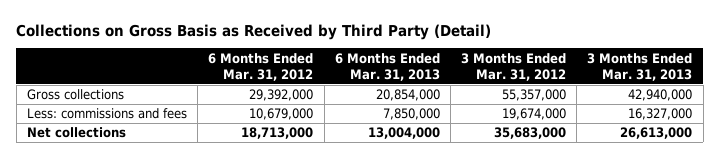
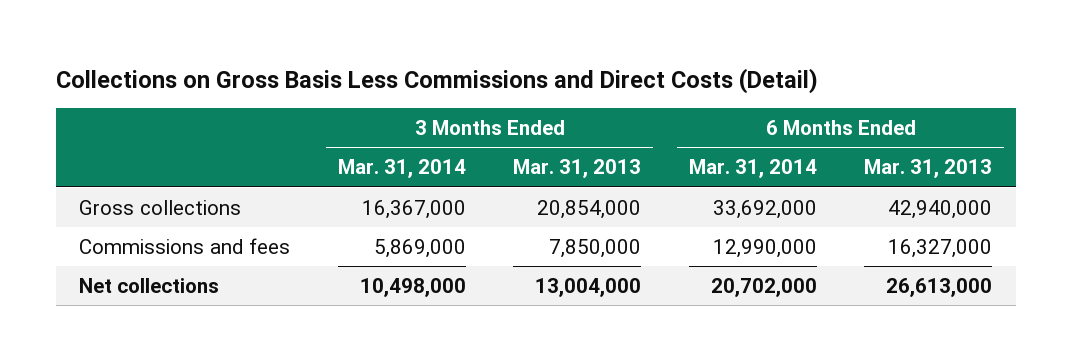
- Collections on Gross Basis as Received by Third Party (Detail)
+ Collections on Gross Basis Less Commissions and Direct Costs (Detail)
- | 6 Months Ended Mar. 31, 2012 | 6 Months Ended Mar. 31, 2013 | 3 Months Ended Mar. 31, 2012 | 3 Months Ended Mar. 31, 2013
+ | 3 Months Ended Mar. 31, 2014 | 3 Months Ended Mar. 31, 2013 | 6 Months Ended Mar. 31, 2014 | 6 Months Ended Mar. 31, 2013
- Gross collections | 29,392,000 | 20,854,000 | 55,357,000 | 42,940,000
- Less: commissions and fees | 10,679,000 | 7,850,000 | 19,674,000 | 16,327,000
- Net collections | 18,713,000 | 13,004,000 | 35,683,000 | 26,613,000
+ Gross collections | 16,367,000 | 20,854,000 | 33,692,000 | 42,940,000
+ Commissions and fees | 5,869,000 | 7,850,000 | 12,990,000 | 16,327,000
+ Net collections | 10,498,000 | 13,004,000 | 20,702,000 | 26,613,000

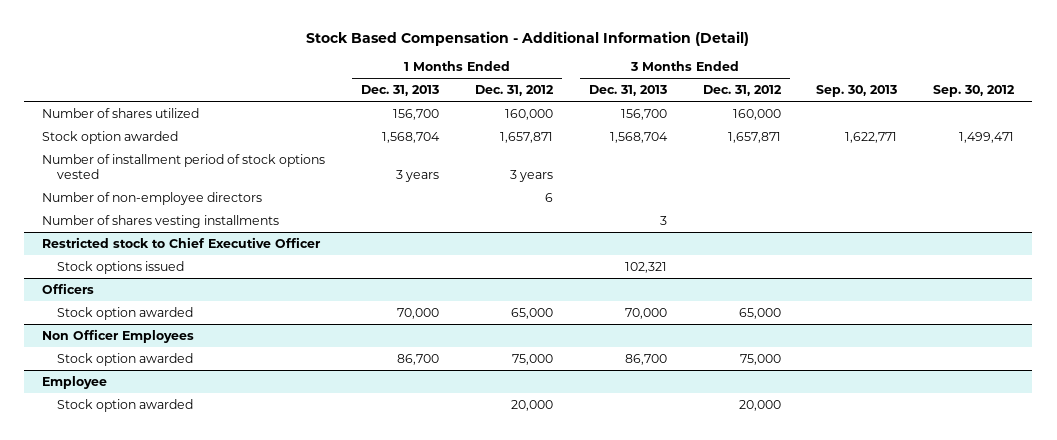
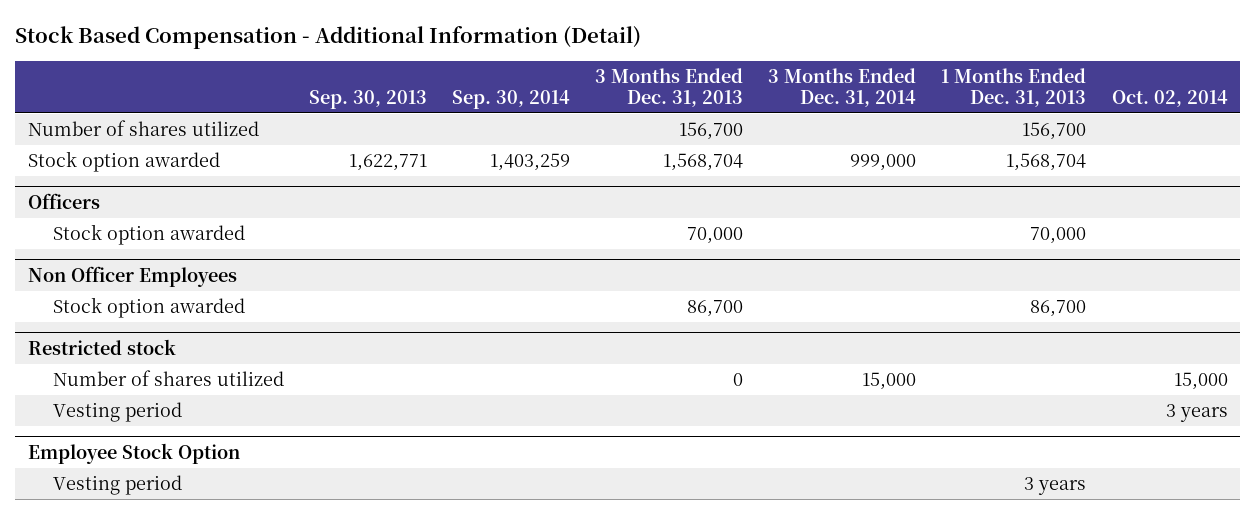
- | 1 Months Ended Dec. 31, 2013 | 1 Months Ended Dec. 31, 2012 | 3 Months Ended Dec. 31, 2013 | 3 Months Ended Dec. 31, 2012 | Sep. 30, 2013 | Sep. 30, 2012
+ | Sep. 30, 2013 | Sep. 30, 2014 | 3 Months Ended Dec. 31, 2013 | 3 Months Ended Dec. 31, 2014 | 1 Months Ended Dec. 31, 2013 | Oct. 02, 2014
- Number of installment period of stock options vested | 3 years | 3 years | | | |
- Number of non-employee directors | | 6 | | | |
- Number of shares vesting installments | | | 3 | | |
- Restricted stock to Chief Executive Officer
- Stock options issued | | | 102,321 | | |
- Employee
- Stock option awarded | | 20,000 | | 20,000 | |
+ Restricted stock
+ Number of shares utilized | | | 0 | 15,000 | | 15,000
+ Vesting period | | | | | | 3 years
+ Employee Stock Option
+ Vesting period | | | | | 3 years |

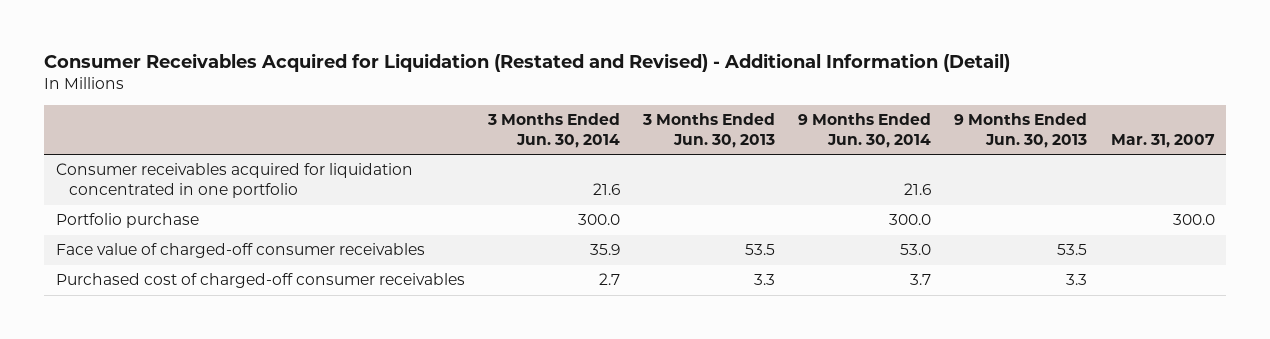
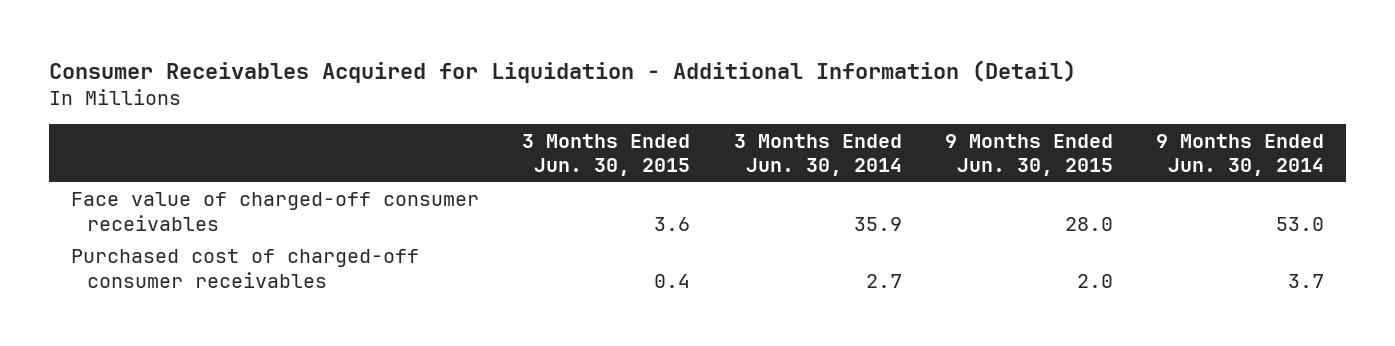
- Consumer Receivables Acquired for Liquidation (Restated and Revised) - Additional Information (Detail)
+ Consumer Receivables Acquired for Liquidation - Additional Information (Detail)
- | 3 Months Ended Jun. 30, 2014 | 3 Months Ended Jun. 30, 2013 | 9 Months Ended Jun. 30, 2014 | 9 Months Ended Jun. 30, 2013 | Mar. 31, 2007
+ | 3 Months Ended Jun. 30, 2015 | 3 Months Ended Jun. 30, 2014 | 9 Months Ended Jun. 30, 2015 | 9 Months Ended Jun. 30, 2014
- Consumer receivables acquired for liquidation concentrated in one portfolio | 21.6 | | 21.6 | |
- Portfolio purchase | 300.0 | | 300.0 | | 300.0

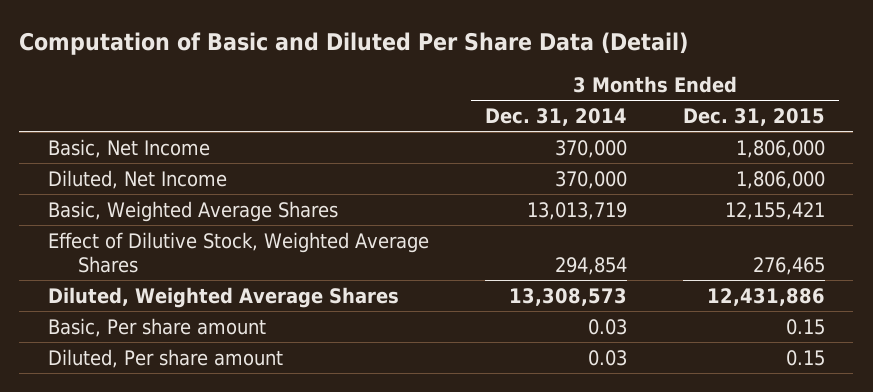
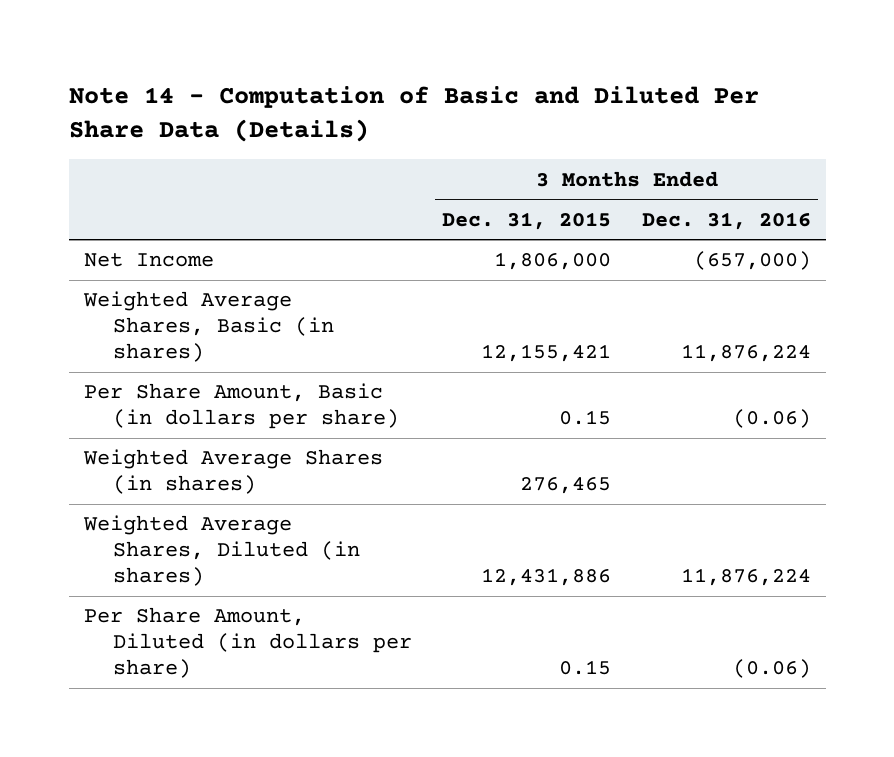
- Computation of Basic and Diluted Per Share Data (Detail)
+ Note 14 - Computation of Basic and Diluted Per Share Data (Details)
- | 3 Months Ended Dec. 31, 2014 | 3 Months Ended Dec. 31, 2015
+ | 3 Months Ended Dec. 31, 2015 | 3 Months Ended Dec. 31, 2016
- Basic, Net Income | 370,000 | 1,806,000
- Diluted, Net Income | 370,000 | 1,806,000
- Basic, Weighted Average Shares | 13,013,719 | 12,155,421
- Effect of Dilutive Stock, Weighted Average Shares | 294,854 | 276,465
- Diluted, Weighted Average Shares | 13,308,573 | 12,431,886
- Basic, Per share amount | 0.03 | 0.15
- Diluted, Per share amount | 0.03 | 0.15
+ Net Income | 1,806,000 | (657,000)
+ Weighted Average Shares, Basic (in shares) | 12,155,421 | 11,876,224
+ Per Share Amount, Basic (in dollars per share) | 0.15 | (0.06)
+ Weighted Average Shares (in shares) | 276,465 |
+ Weighted Average Shares, Diluted (in shares) | 12,431,886 | 11,876,224
+ Per Share Amount, Diluted (in dollars per share) | 0.15 | (0.06)

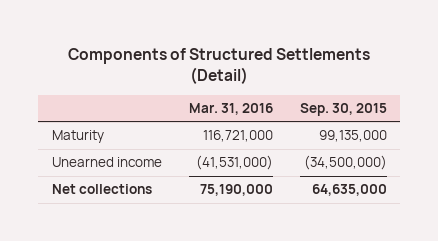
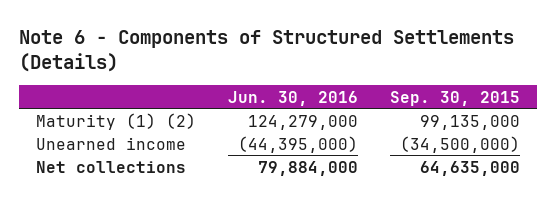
- Components of Structured Settlements (Detail)
+ Note 6 - Components of Structured Settlements (Details)
- | Mar. 31, 2016 | Sep. 30, 2015
+ | Jun. 30, 2016 | Sep. 30, 2015
- Maturity | 116,721,000 | 99,135,000
+ Maturity (1) (2) | 124,279,000 | 99,135,000

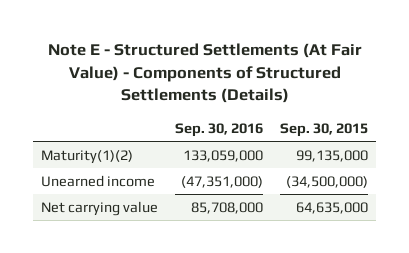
- Note 6 - Components of Structured Settlements (Details)
+ Note E - Structured Settlements (At Fair Value) - Components of Structured Settlements (Details)
- | Jun. 30, 2016 | Sep. 30, 2015
+ | Sep. 30, 2016 | Sep. 30, 2015
- Maturity (1) (2) | 124,279,000 | 99,135,000
+ Maturity(1)(2) | 133,059,000 | 99,135,000
- Net collections | 79,884,000 | 64,635,000
+ Net carrying value | 85,708,000 | 64,635,000

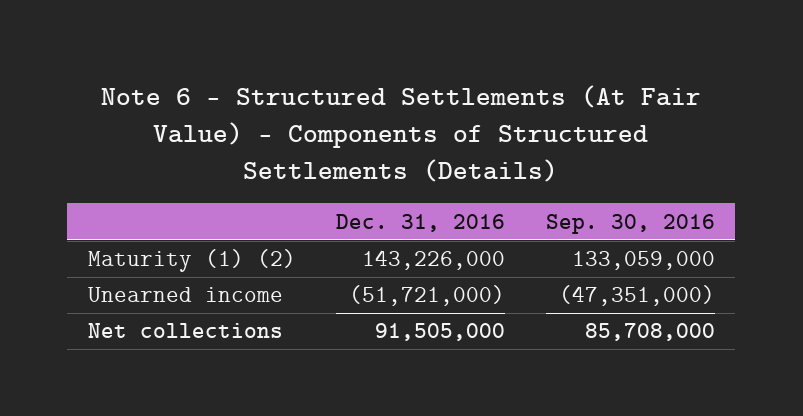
- Note E - Structured Settlements (At Fair Value) - Components of Structured Settlements (Details)
+ Note 6 - Structured Settlements (At Fair Value) - Components of Structured Settlements (Details)
- | Sep. 30, 2016 | Sep. 30, 2015
+ | Dec. 31, 2016 | Sep. 30, 2016
- Maturity(1)(2) | 133,059,000 | 99,135,000
+ Maturity (1) (2) | 143,226,000 | 133,059,000
- Net carrying value | 85,708,000 | 64,635,000
+ Net collections | 91,505,000 | 85,708,000

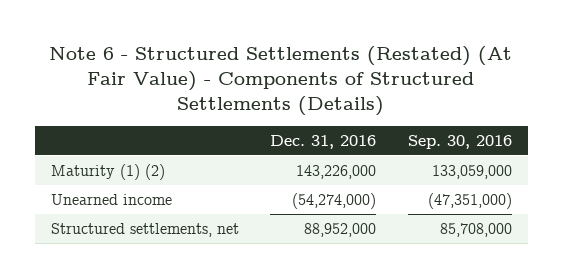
- Note 6 - Structured Settlements (At Fair Value) - Components of Structured Settlements (Details)
+ Note 6 - Structured Settlements (Restated) (At Fair Value) - Components of Structured Settlements (Details)
- Unearned income | (51,721,000) | (47,351,000)
- Net collections | 91,505,000 | 85,708,000
+ Unearned income | (54,274,000) | (47,351,000)
+ Structured settlements, net | 88,952,000 | 85,708,000

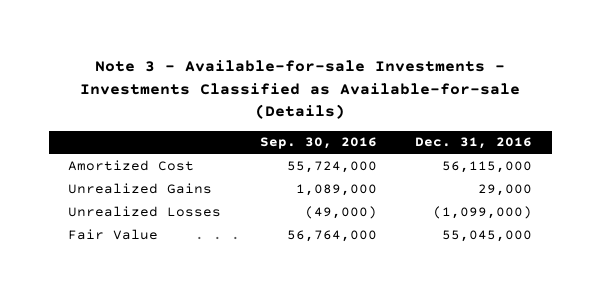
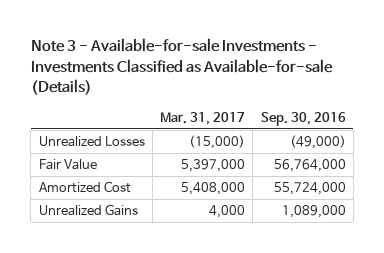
- | Sep. 30, 2016 | Dec. 31, 2016
+ | Mar. 31, 2017 | Sep. 30, 2016
moved down: Amortized Cost | 5,408,000 | 55,724,000
moved down: Unrealized Gains | 4,000 | 1,089,000

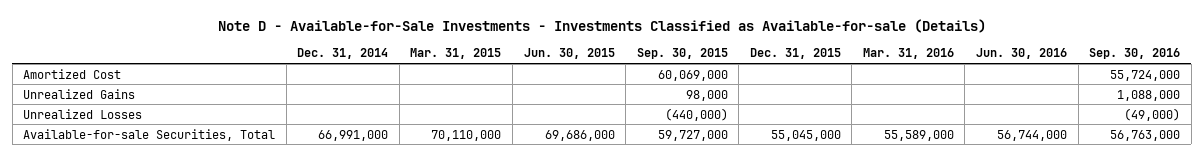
- Note 3 - Available-for-sale Investments - Investments Classified as Available-for-sale (Details)
+ Note D - Available-for-Sale Investments - Investments Classified as Available-for-sale (Details)
- | Mar. 31, 2017 | Sep. 30, 2016
+ | Dec. 31, 2014 | Mar. 31, 2015 | Jun. 30, 2015 | Sep. 30, 2015 | Dec. 31, 2015 | Mar. 31, 2016 | Jun. 30, 2016 | Sep. 30, 2016
- Fair Value | 5,397,000 | 56,764,000
- Unrealized Gains | 4,000 | 1,089,000
+ Unrealized Gains | | | | 98,000 | | | | 1,088,000
moved down: Unrealized Losses | | | | (440,000) | | | | (49,000)
+ Available-for-sale Securities, Total | 66,991,000 | 70,110,000 | 69,686,000 | 59,727,000 | 55,045,000 | 55,589,000 | 56,744,000 | 56,763,000

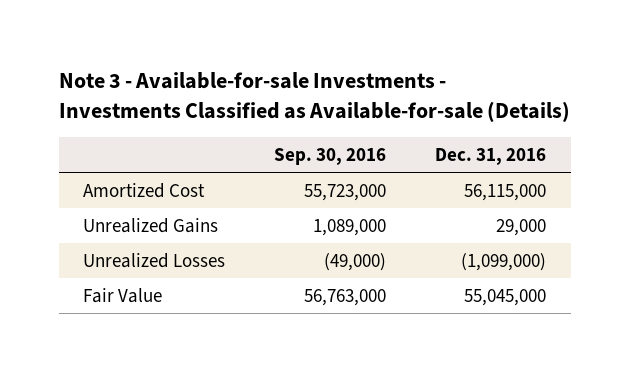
- Note D - Available-for-Sale Investments - Investments Classified as Available-for-sale (Details)
+ Note 3 - Available-for-sale Investments - Investments Classified as Available-for-sale (Details)
- | Dec. 31, 2014 | Mar. 31, 2015 | Jun. 30, 2015 | Sep. 30, 2015 | Dec. 31, 2015 | Mar. 31, 2016 | Jun. 30, 2016 | Sep. 30, 2016
+ | Sep. 30, 2016 | Dec. 31, 2016
- Amortized Cost | | | | 60,069,000 | | | | 55,724,000
- Unrealized Gains | | | | 98,000 | | | | 1,088,000
+ Amortized Cost | 55,723,000 | 56,115,000
+ Unrealized Gains | 1,089,000 | 29,000
- Available-for-sale Securities, Total | 66,991,000 | 70,110,000 | 69,686,000 | 59,727,000 | 55,045,000 | 55,589,000 | 56,744,000 | 56,763,000
+ Fair Value | 56,763,000 | 55,045,000

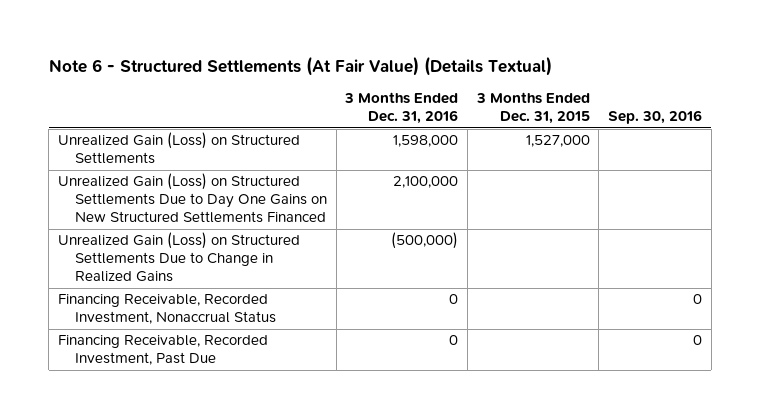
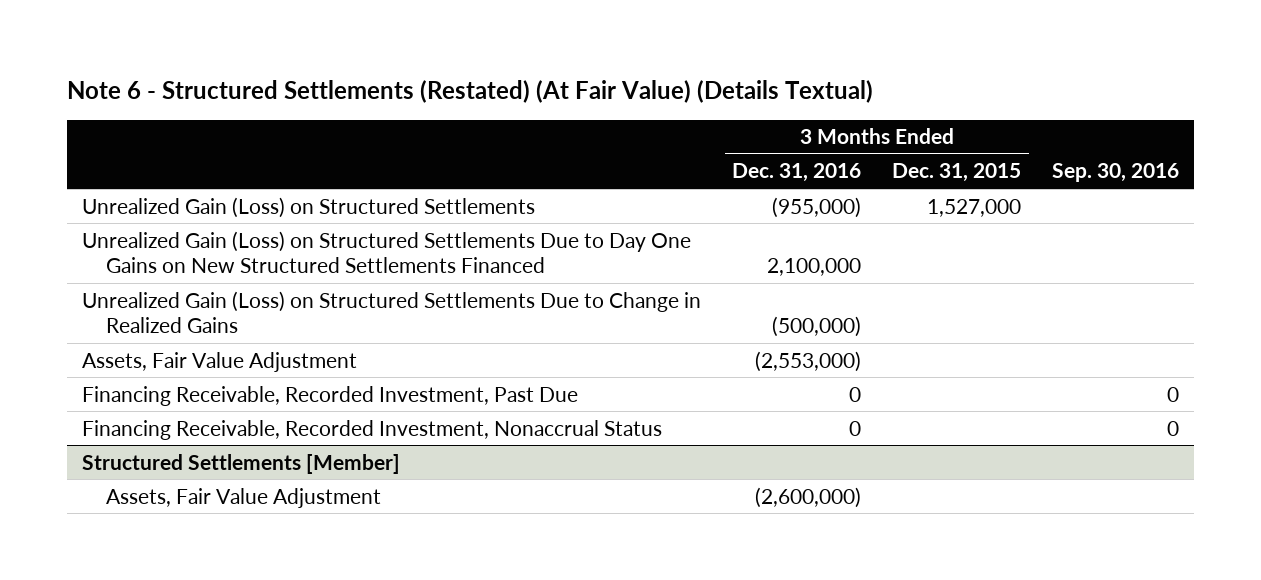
- Note 6 - Structured Settlements (At Fair Value) (Details Textual)
+ Note 6 - Structured Settlements (Restated) (At Fair Value) (Details Textual)
- Unrealized Gain (Loss) on Structured Settlements | 1,598,000 | 1,527,000 |
+ Unrealized Gain (Loss) on Structured Settlements | (955,000) | 1,527,000 |
+ Assets, Fair Value Adjustment | (2,553,000) | |
moved down: Financing Receivable, Recorded Investment, Nonaccrual Status | 0 | | 0
+ Structured Settlements [Member]
+ Assets, Fair Value Adjustment | (2,600,000) | |

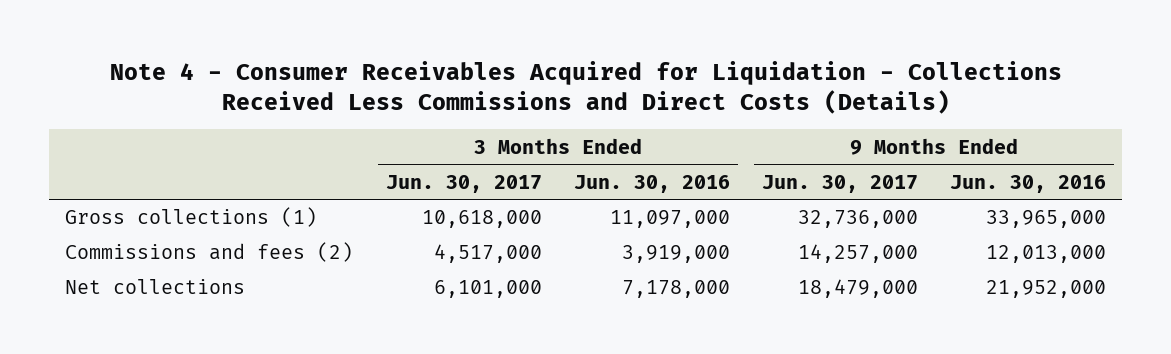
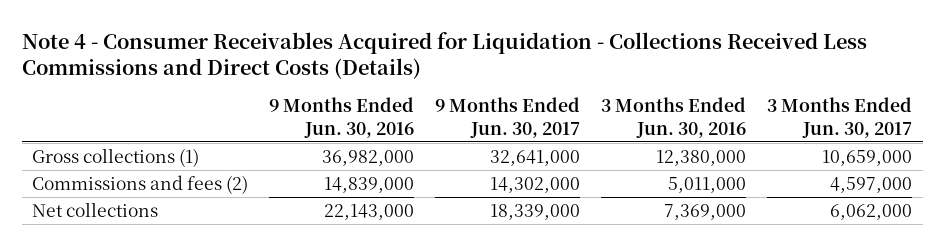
- | 3 Months Ended Jun. 30, 2017 | 3 Months Ended Jun. 30, 2016 | 9 Months Ended Jun. 30, 2017 | 9 Months Ended Jun. 30, 2016
+ | 9 Months Ended Jun. 30, 2016 | 9 Months Ended Jun. 30, 2017 | 3 Months Ended Jun. 30, 2016 | 3 Months Ended Jun. 30, 2017
- Gross collections (1) | 10,618,000 | 11,097,000 | 32,736,000 | 33,965,000
- Commissions and fees (2) | 4,517,000 | 3,919,000 | 14,257,000 | 12,013,000
- Net collections | 6,101,000 | 7,178,000 | 18,479,000 | 21,952,000
+ Gross collections (1) | 36,982,000 | 32,641,000 | 12,380,000 | 10,659,000
+ Commissions and fees (2) | 14,839,000 | 14,302,000 | 5,011,000 | 4,597,000
+ Net collections | 22,143,000 | 18,339,000 | 7,369,000 | 6,062,000

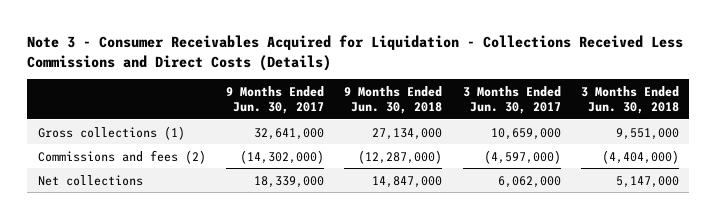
- Note 4 - Consumer Receivables Acquired for Liquidation - Collections Received Less Commissions and Direct Costs (Details)
+ Note 3 - Consumer Receivables Acquired for Liquidation - Collections Received Less Commissions and Direct Costs (Details)
- | 9 Months Ended Jun. 30, 2016 | 9 Months Ended Jun. 30, 2017 | 3 Months Ended Jun. 30, 2016 | 3 Months Ended Jun. 30, 2017
+ | 9 Months Ended Jun. 30, 2017 | 9 Months Ended Jun. 30, 2018 | 3 Months Ended Jun. 30, 2017 | 3 Months Ended Jun. 30, 2018
- Commissions and fees (2) | 14,839,000 | 14,302,000 | 5,011,000 | 4,597,000
+ Commissions and fees (2) | (14,302,000) | (12,287,000) | (4,597,000) | (4,404,000)

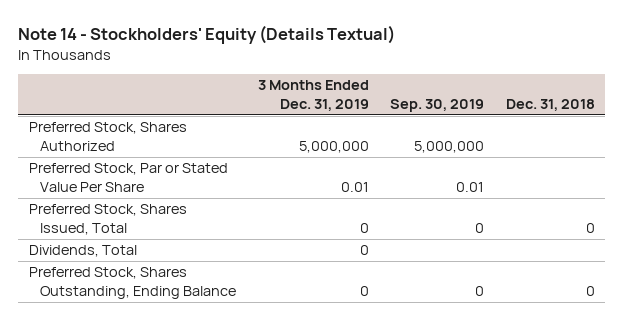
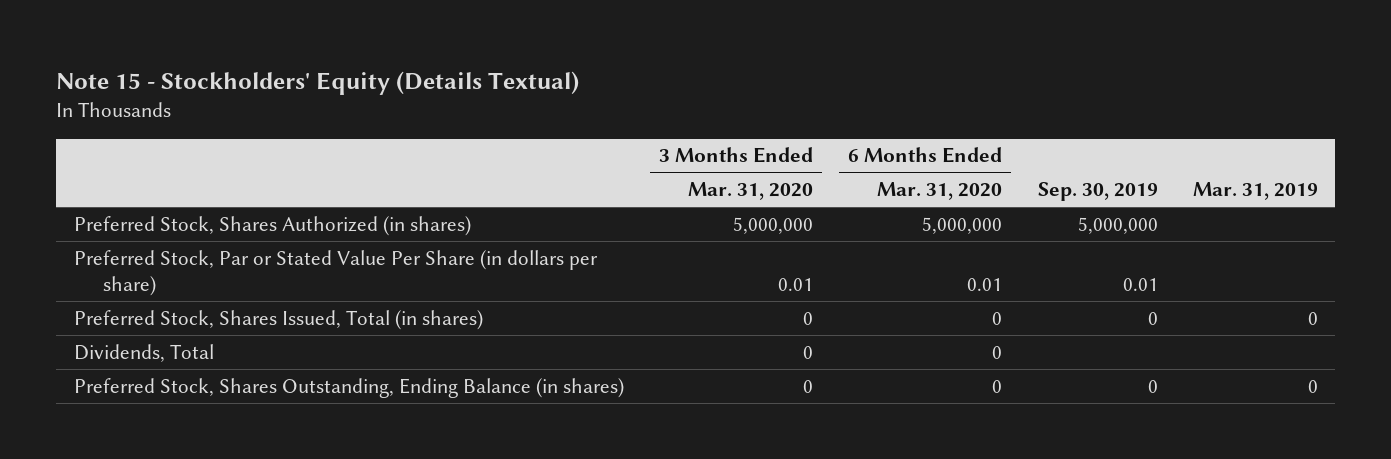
- Note 14 - Stockholders' Equity (Details Textual)
+ Note 15 - Stockholders' Equity (Details Textual)
- | 3 Months Ended Dec. 31, 2019 | Sep. 30, 2019 | Dec. 31, 2018
+ | 3 Months Ended Mar. 31, 2020 | 6 Months Ended Mar. 31, 2020 | Sep. 30, 2019 | Mar. 31, 2019
- Preferred Stock, Shares Authorized | 5,000,000 | 5,000,000 |
- Preferred Stock, Par or Stated Value Per Share | 0.01 | 0.01 |
- Preferred Stock, Shares Issued, Total | 0 | 0 | 0
+ Preferred Stock, Shares Authorized (in shares) | 5,000,000 | 5,000,000 | 5,000,000 |
+ Preferred Stock, Par or Stated Value Per Share (in dollars per share) | 0.01 | 0.01 | 0.01 |
+ Preferred Stock, Shares Issued, Total (in shares) | 0 | 0 | 0 | 0
- Preferred Stock, Shares Outstanding, Ending Balance | 0 | 0 | 0
+ Preferred Stock, Shares Outstanding, Ending Balance (in shares) | 0 | 0 | 0 | 0

